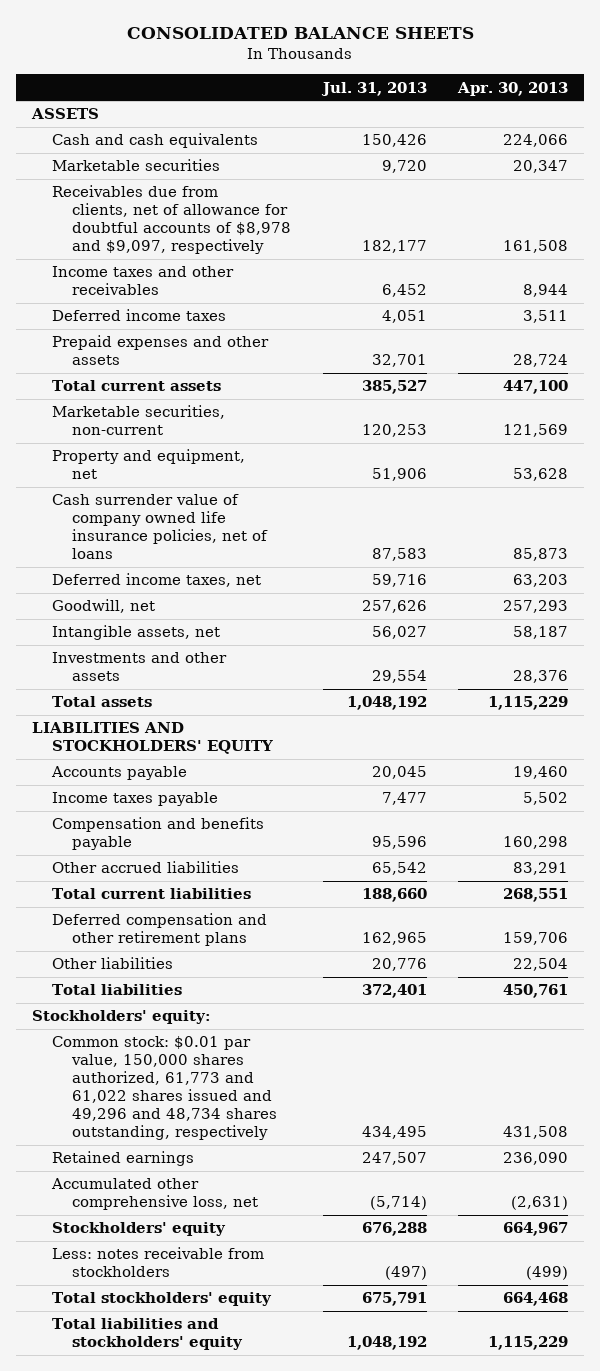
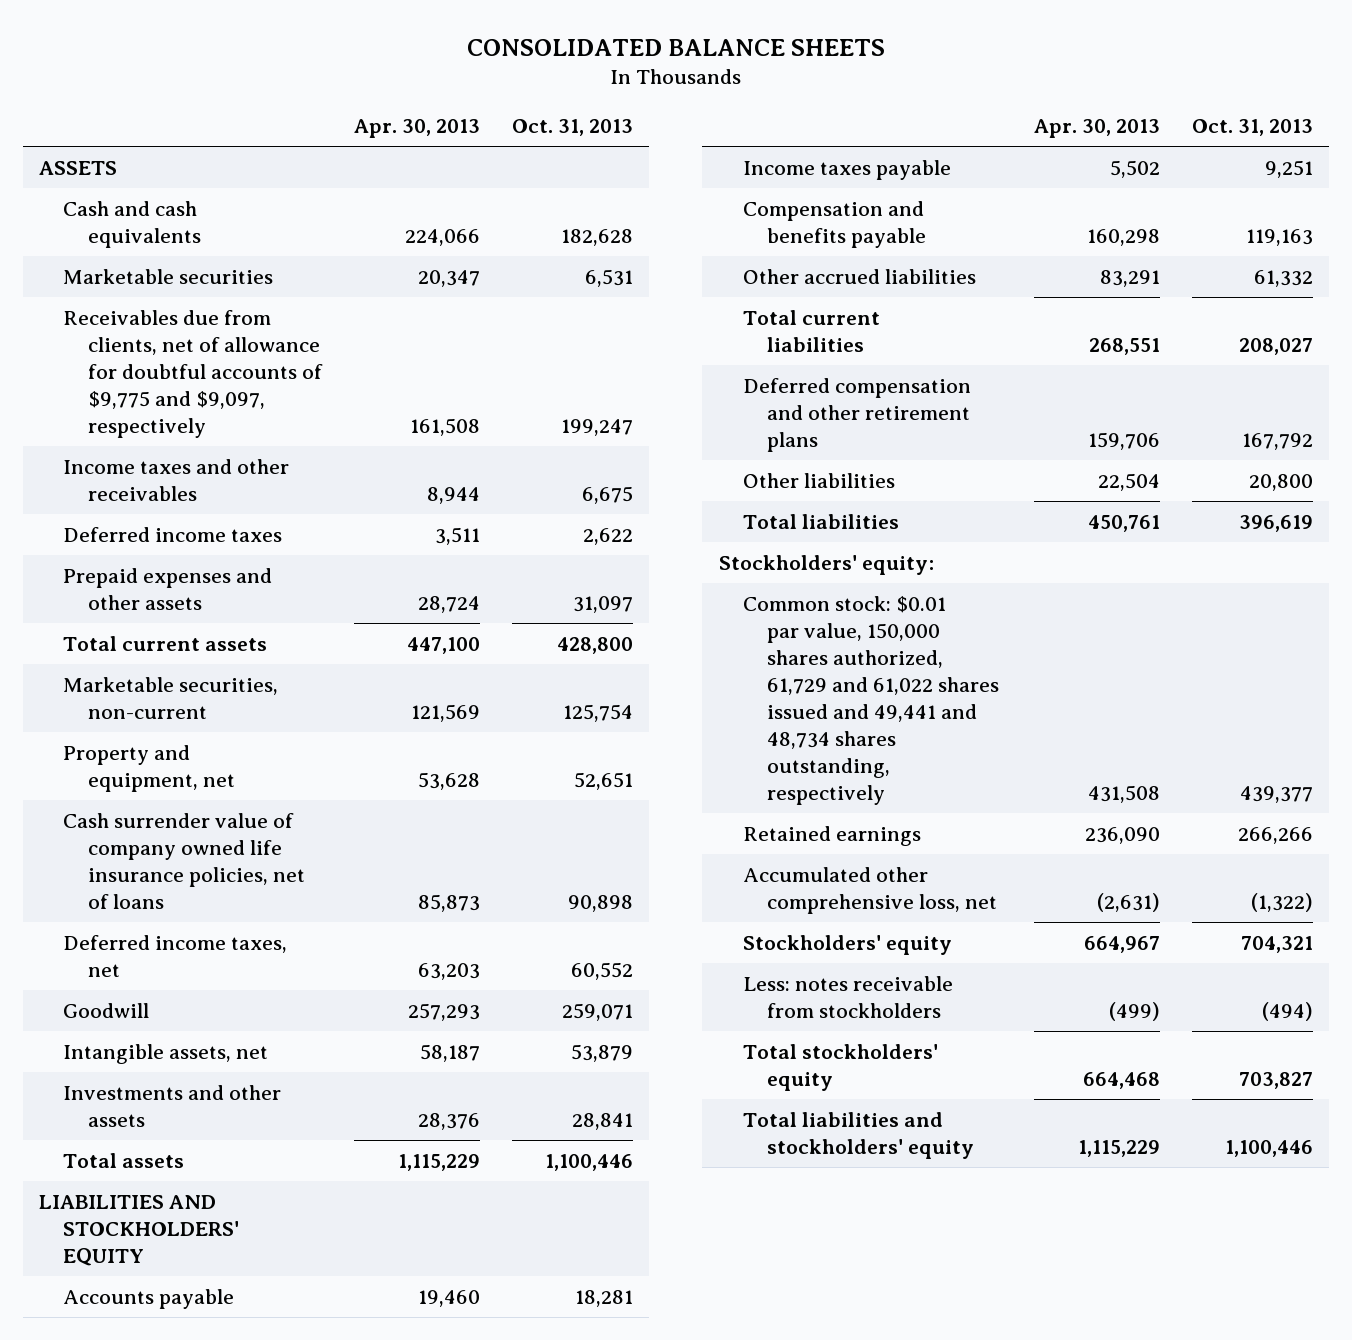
- | Jul. 31, 2013 | Apr. 30, 2013
+ | Apr. 30, 2013 | Oct. 31, 2013
- Receivables due from clients, net of allowance for doubtful accounts of $8,978 and $9,097, respectively | 182,177 | 161,508
+ Receivables due from clients, net of allowance for doubtful accounts of $9,775 and $9,097, respectively | 161,508 | 199,247
- Goodwill, net | 257,626 | 257,293
+ Goodwill | 257,293 | 259,071
- Common stock: $0.01 par value, 150,000 shares authorized, 61,773 and 61,022 shares issued and 49,296 and 48,734 shares outstanding, respectively | 434,495 | 431,508
+ Common stock: $0.01 par value, 150,000 shares authorized, 61,729 and 61,022 shares issued and 49,441 and 48,734 shares outstanding, respectively | 431,508 | 439,377

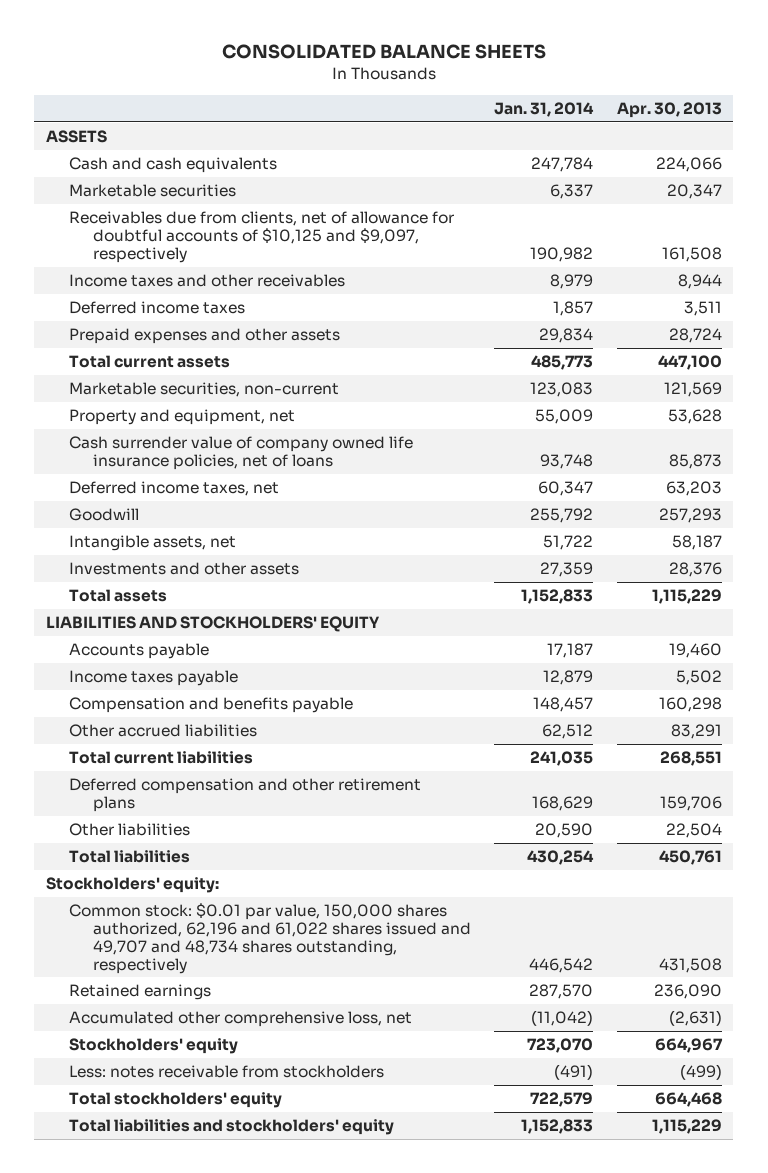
- | Apr. 30, 2013 | Oct. 31, 2013
+ | Jan. 31, 2014 | Apr. 30, 2013
- Receivables due from clients, net of allowance for doubtful accounts of $9,775 and $9,097, respectively | 161,508 | 199,247
+ Receivables due from clients, net of allowance for doubtful accounts of $10,125 and $9,097, respectively | 190,982 | 161,508
- Common stock: $0.01 par value, 150,000 shares authorized, 61,729 and 61,022 shares issued and 49,441 and 48,734 shares outstanding, respectively | 431,508 | 439,377
+ Common stock: $0.01 par value, 150,000 shares authorized, 62,196 and 61,022 shares issued and 49,707 and 48,734 shares outstanding, respectively | 446,542 | 431,508

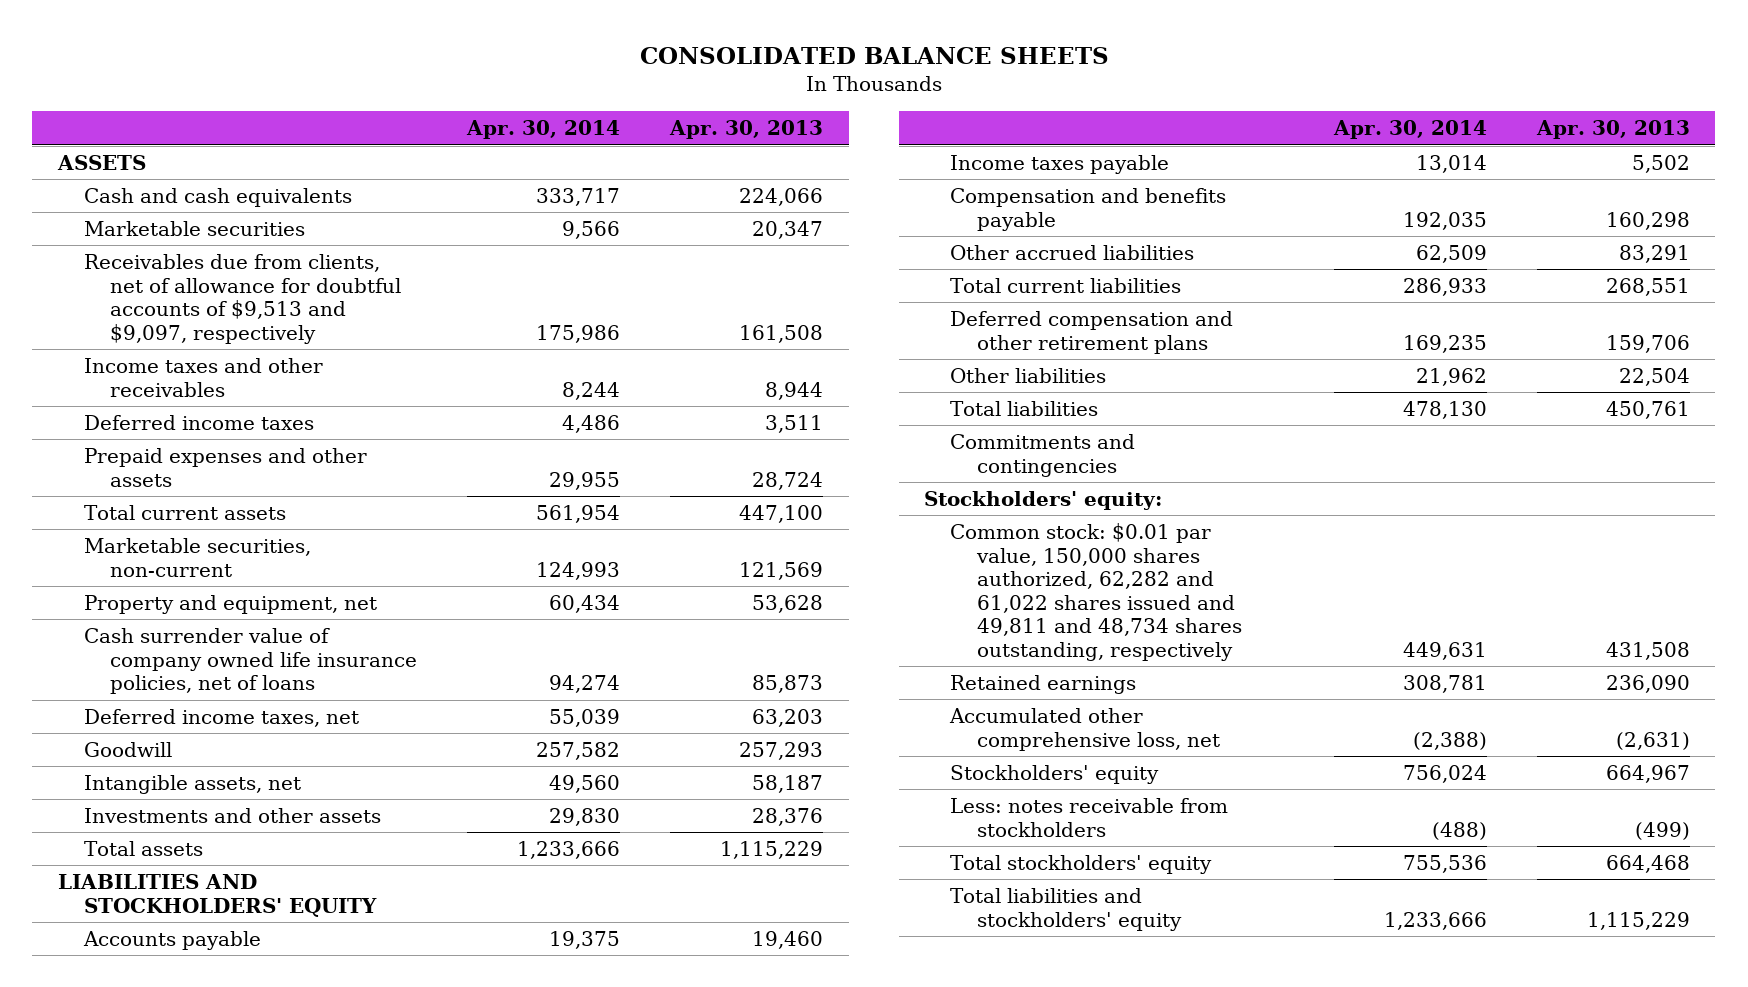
- | Jan. 31, 2014 | Apr. 30, 2013
+ | Apr. 30, 2014 | Apr. 30, 2013
- Receivables due from clients, net of allowance for doubtful accounts of $10,125 and $9,097, respectively | 190,982 | 161,508
+ Receivables due from clients, net of allowance for doubtful accounts of $9,513 and $9,097, respectively | 175,986 | 161,508
+ Commitments and contingencies
- Common stock: $0.01 par value, 150,000 shares authorized, 62,196 and 61,022 shares issued and 49,707 and 48,734 shares outstanding, respectively | 446,542 | 431,508
+ Common stock: $0.01 par value, 150,000 shares authorized, 62,282 and 61,022 shares issued and 49,811 and 48,734 shares outstanding, respectively | 449,631 | 431,508

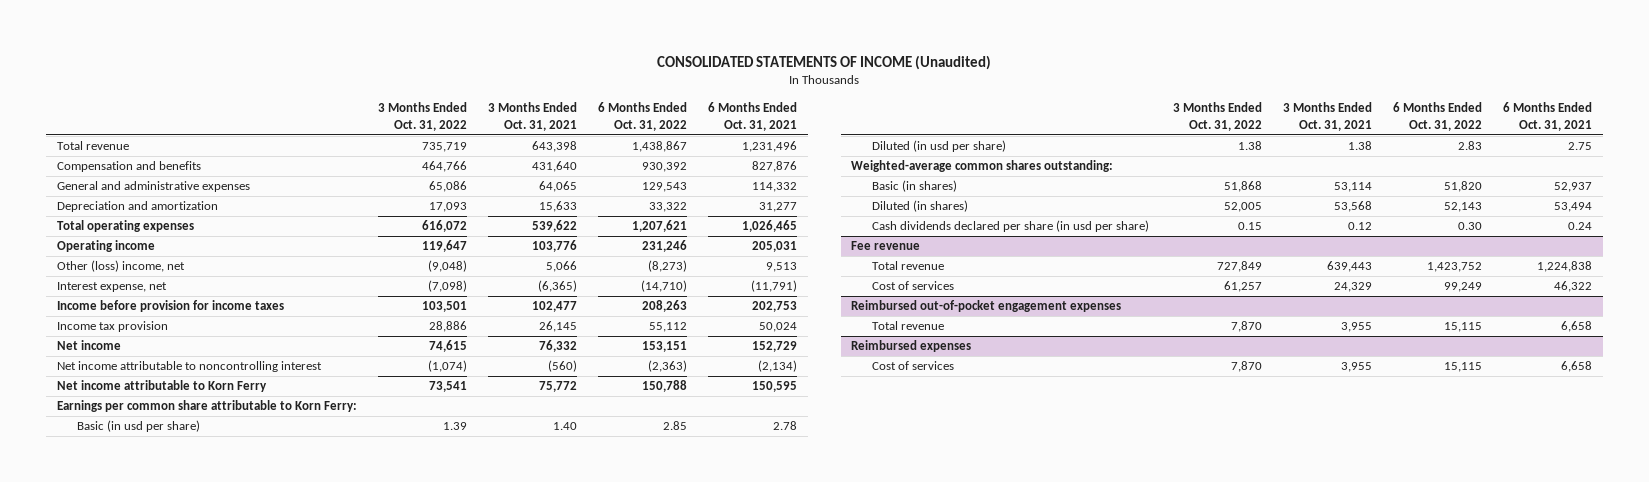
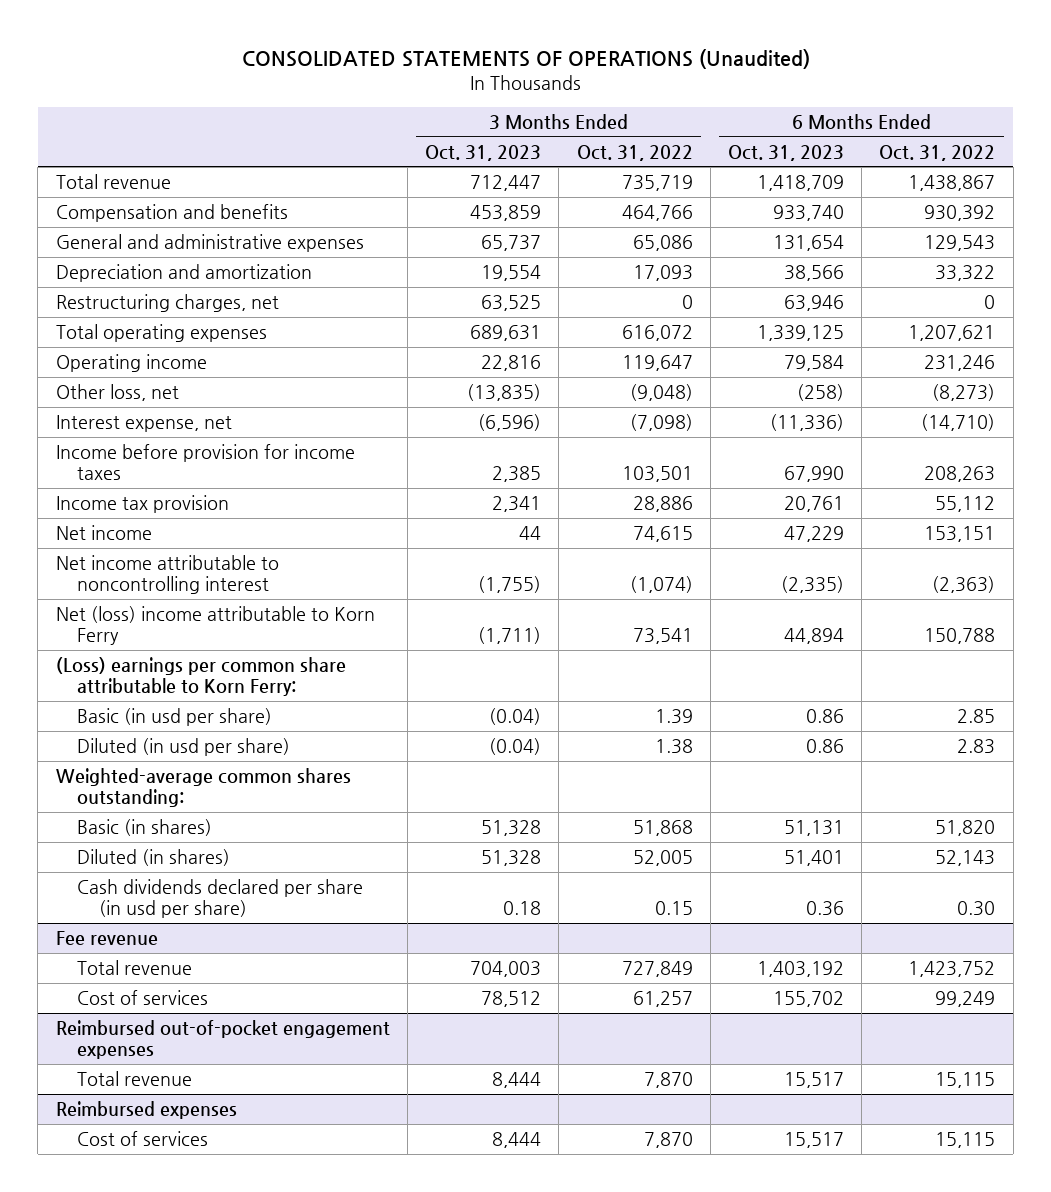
- CONSOLIDATED STATEMENTS OF INCOME (Unaudited)
+ CONSOLIDATED STATEMENTS OF OPERATIONS (Unaudited)
- | 3 Months Ended Oct. 31, 2022 | 3 Months Ended Oct. 31, 2021 | 6 Months Ended Oct. 31, 2022 | 6 Months Ended Oct. 31, 2021
+ | 3 Months Ended Oct. 31, 2023 | 3 Months Ended Oct. 31, 2022 | 6 Months Ended Oct. 31, 2023 | 6 Months Ended Oct. 31, 2022
+ Restructuring charges, net | 63,525 | 0 | 63,946 | 0
- Other (loss) income, net | (9,048) | 5,066 | (8,273) | 9,513
+ Other loss, net | (13,835) | (9,048) | (258) | (8,273)
- Net income attributable to Korn Ferry | 73,541 | 75,772 | 150,788 | 150,595
- Earnings per common share attributable to Korn Ferry:
+ Net (loss) income attributable to Korn Ferry | (1,711) | 73,541 | 44,894 | 150,788
+ (Loss) earnings per common share attributable to Korn Ferry:

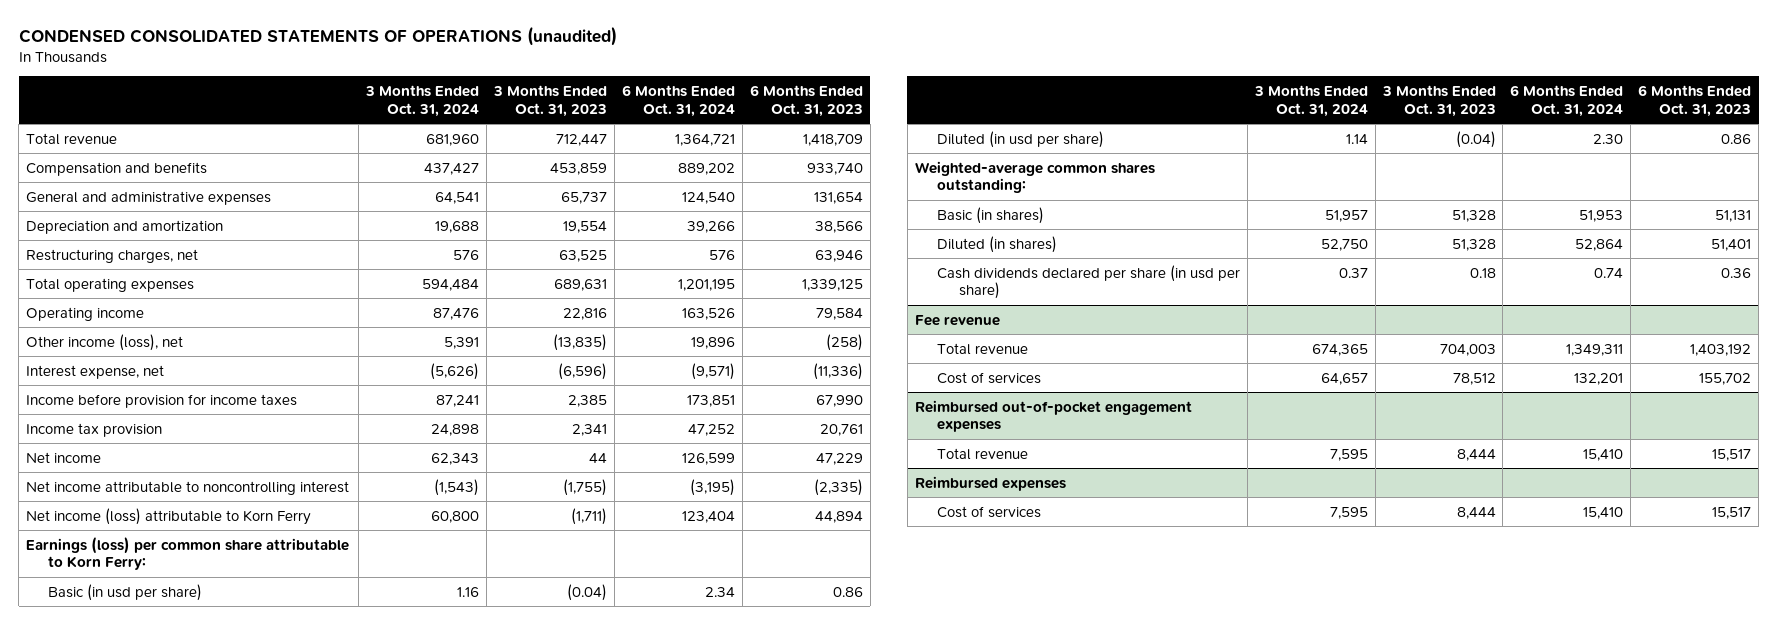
- CONSOLIDATED STATEMENTS OF OPERATIONS (Unaudited)
+ CONDENSED CONSOLIDATED STATEMENTS OF OPERATIONS (unaudited)
- | 3 Months Ended Oct. 31, 2023 | 3 Months Ended Oct. 31, 2022 | 6 Months Ended Oct. 31, 2023 | 6 Months Ended Oct. 31, 2022
+ | 3 Months Ended Oct. 31, 2024 | 3 Months Ended Oct. 31, 2023 | 6 Months Ended Oct. 31, 2024 | 6 Months Ended Oct. 31, 2023
- Other loss, net | (13,835) | (9,048) | (258) | (8,273)
+ Other income (loss), net | 5,391 | (13,835) | 19,896 | (258)
- Net (loss) income attributable to Korn Ferry | (1,711) | 73,541 | 44,894 | 150,788
- (Loss) earnings per common share attributable to Korn Ferry:
+ Net income (loss) attributable to Korn Ferry | 60,800 | (1,711) | 123,404 | 44,894
+ Earnings (loss) per common share attributable to Korn Ferry:

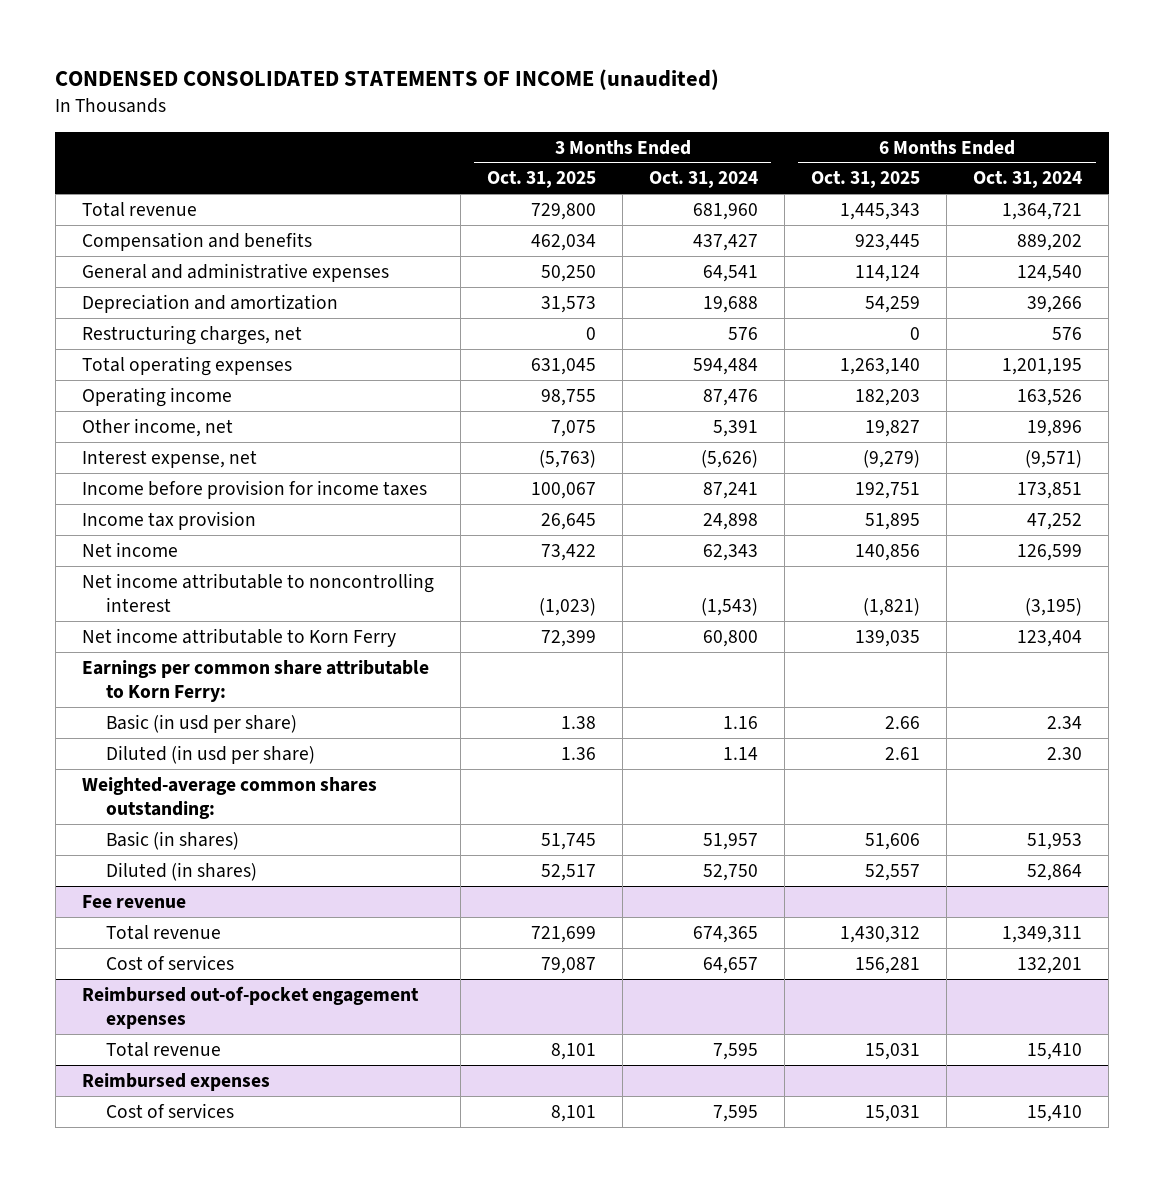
- CONDENSED CONSOLIDATED STATEMENTS OF OPERATIONS (unaudited)
+ CONDENSED CONSOLIDATED STATEMENTS OF INCOME (unaudited)
- | 3 Months Ended Oct. 31, 2024 | 3 Months Ended Oct. 31, 2023 | 6 Months Ended Oct. 31, 2024 | 6 Months Ended Oct. 31, 2023
+ | 3 Months Ended Oct. 31, 2025 | 3 Months Ended Oct. 31, 2024 | 6 Months Ended Oct. 31, 2025 | 6 Months Ended Oct. 31, 2024
- Other income (loss), net | 5,391 | (13,835) | 19,896 | (258)
+ Other income, net | 7,075 | 5,391 | 19,827 | 19,896
- Net income (loss) attributable to Korn Ferry | 60,800 | (1,711) | 123,404 | 44,894
- Earnings (loss) per common share attributable to Korn Ferry:
+ Net income attributable to Korn Ferry | 72,399 | 60,800 | 139,035 | 123,404
+ Earnings per common share attributable to Korn Ferry:
- Cash dividends declared per share (in usd per share) | 0.37 | 0.18 | 0.74 | 0.36

